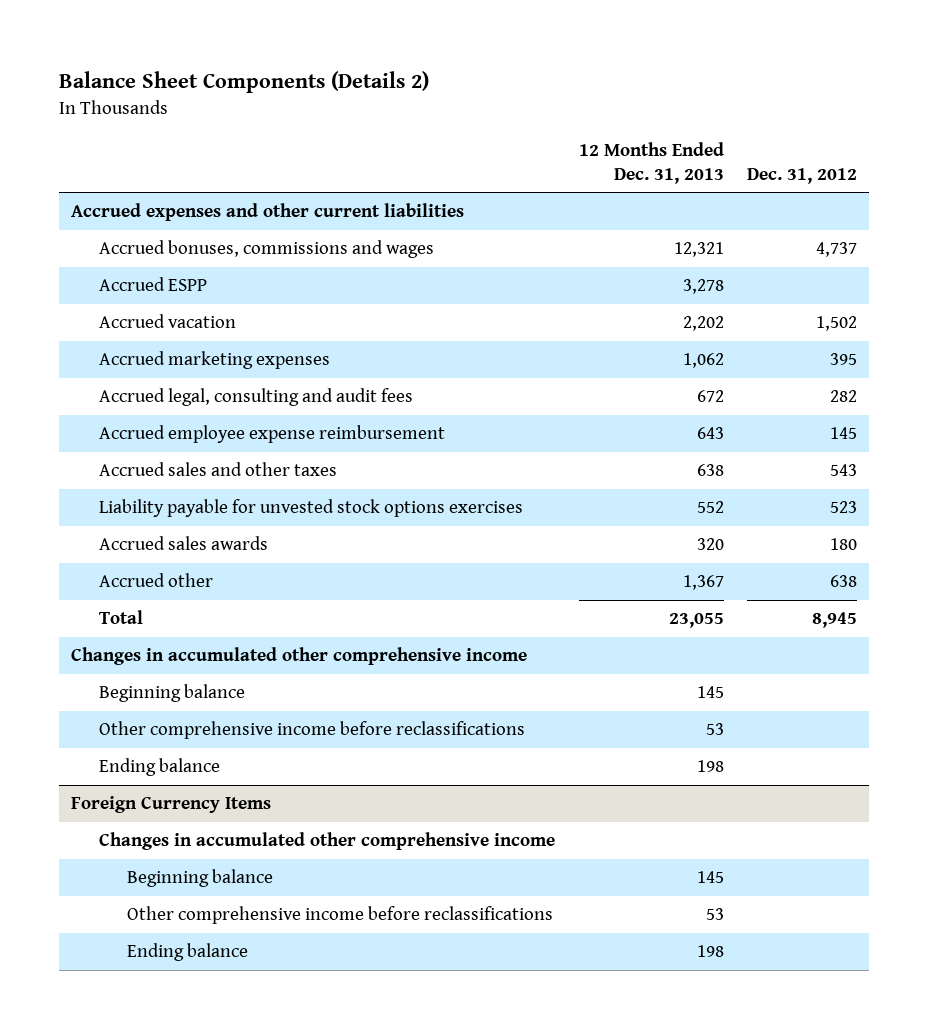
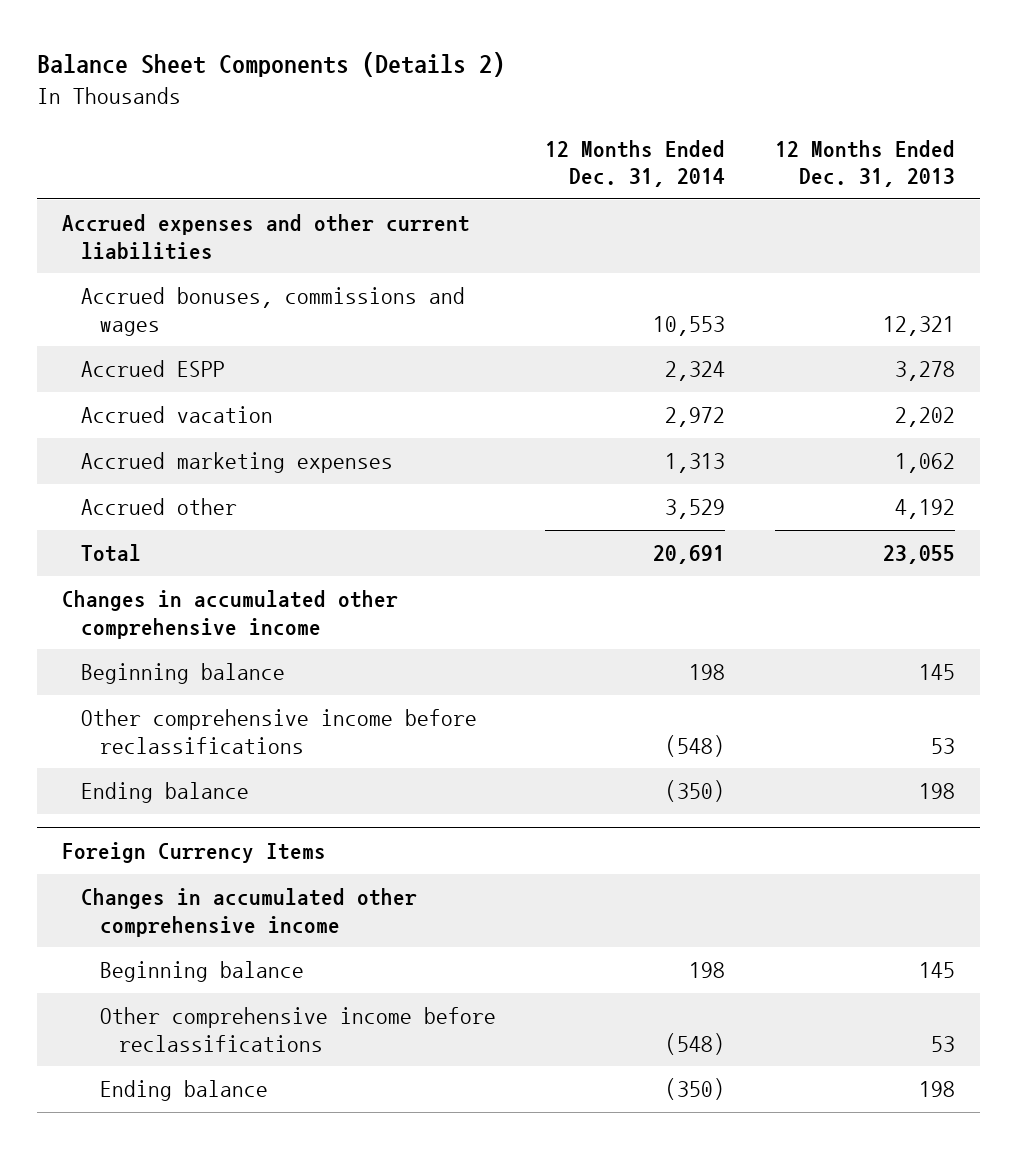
- | 12 Months Ended Dec. 31, 2013 | Dec. 31, 2012
+ | 12 Months Ended Dec. 31, 2014 | 12 Months Ended Dec. 31, 2013
- Accrued legal, consulting and audit fees | 672 | 282
- Accrued employee expense reimbursement | 643 | 145
- Accrued sales and other taxes | 638 | 543
- Liability payable for unvested stock options exercises | 552 | 523
- Accrued sales awards | 320 | 180
- Accrued other | 1,367 | 638
+ Accrued other | 3,529 | 4,192

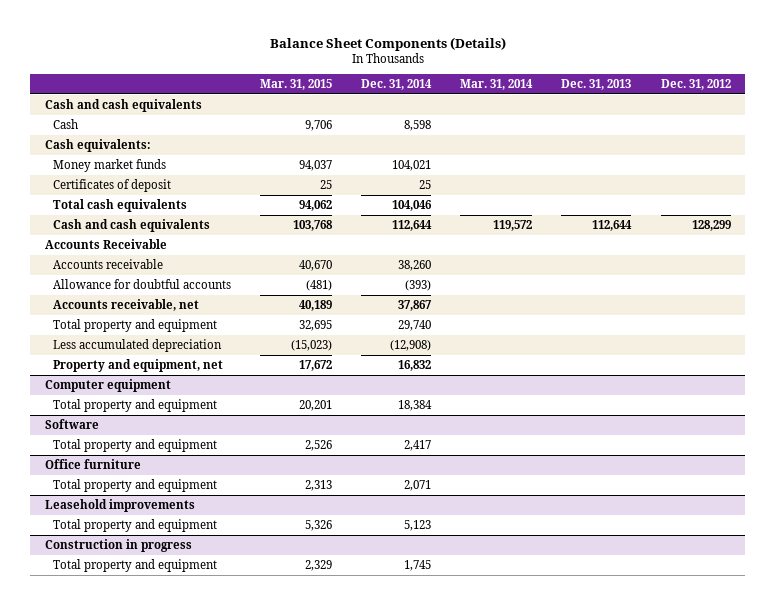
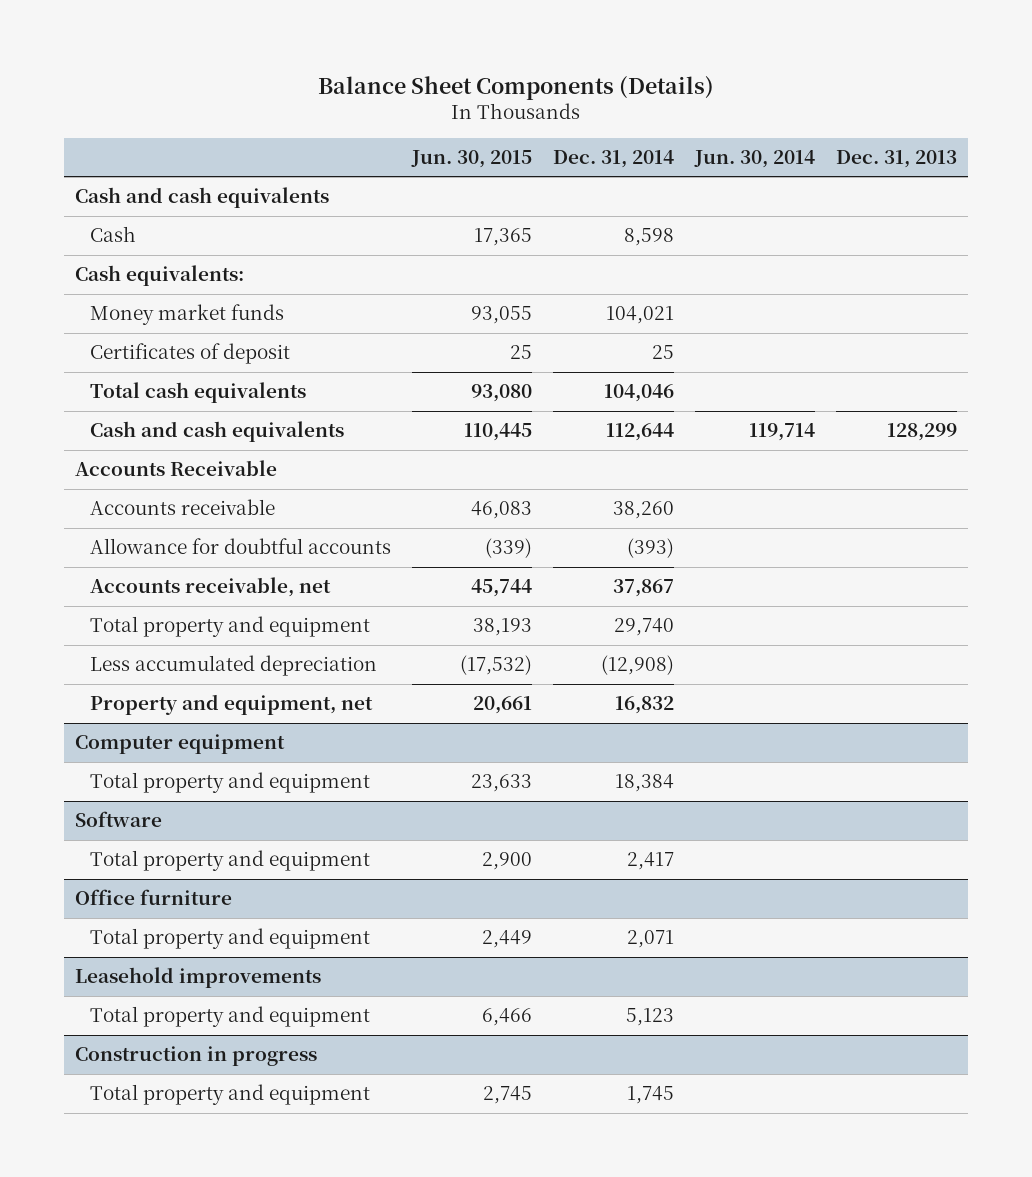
- | Mar. 31, 2015 | Dec. 31, 2014 | Mar. 31, 2014 | Dec. 31, 2013 | Dec. 31, 2012
+ | Jun. 30, 2015 | Dec. 31, 2014 | Jun. 30, 2014 | Dec. 31, 2013
- Cash and cash equivalents | 103,768 | 112,644 | 119,572 | 112,644 | 128,299
+ Cash and cash equivalents | 110,445 | 112,644 | 119,714 | 128,299

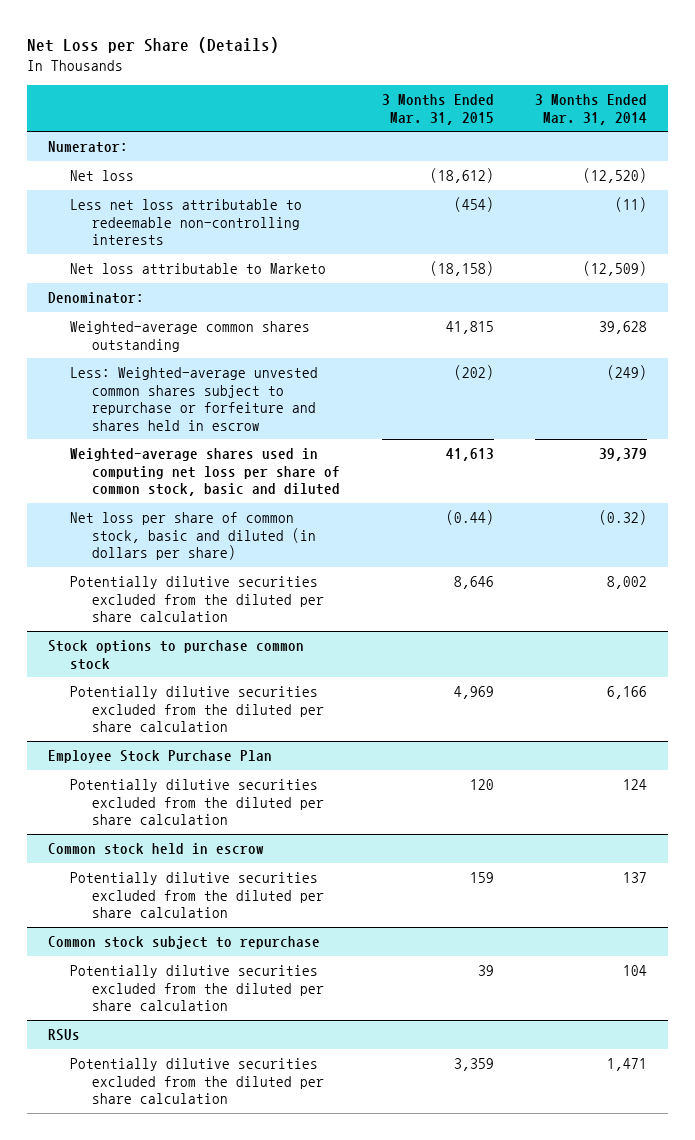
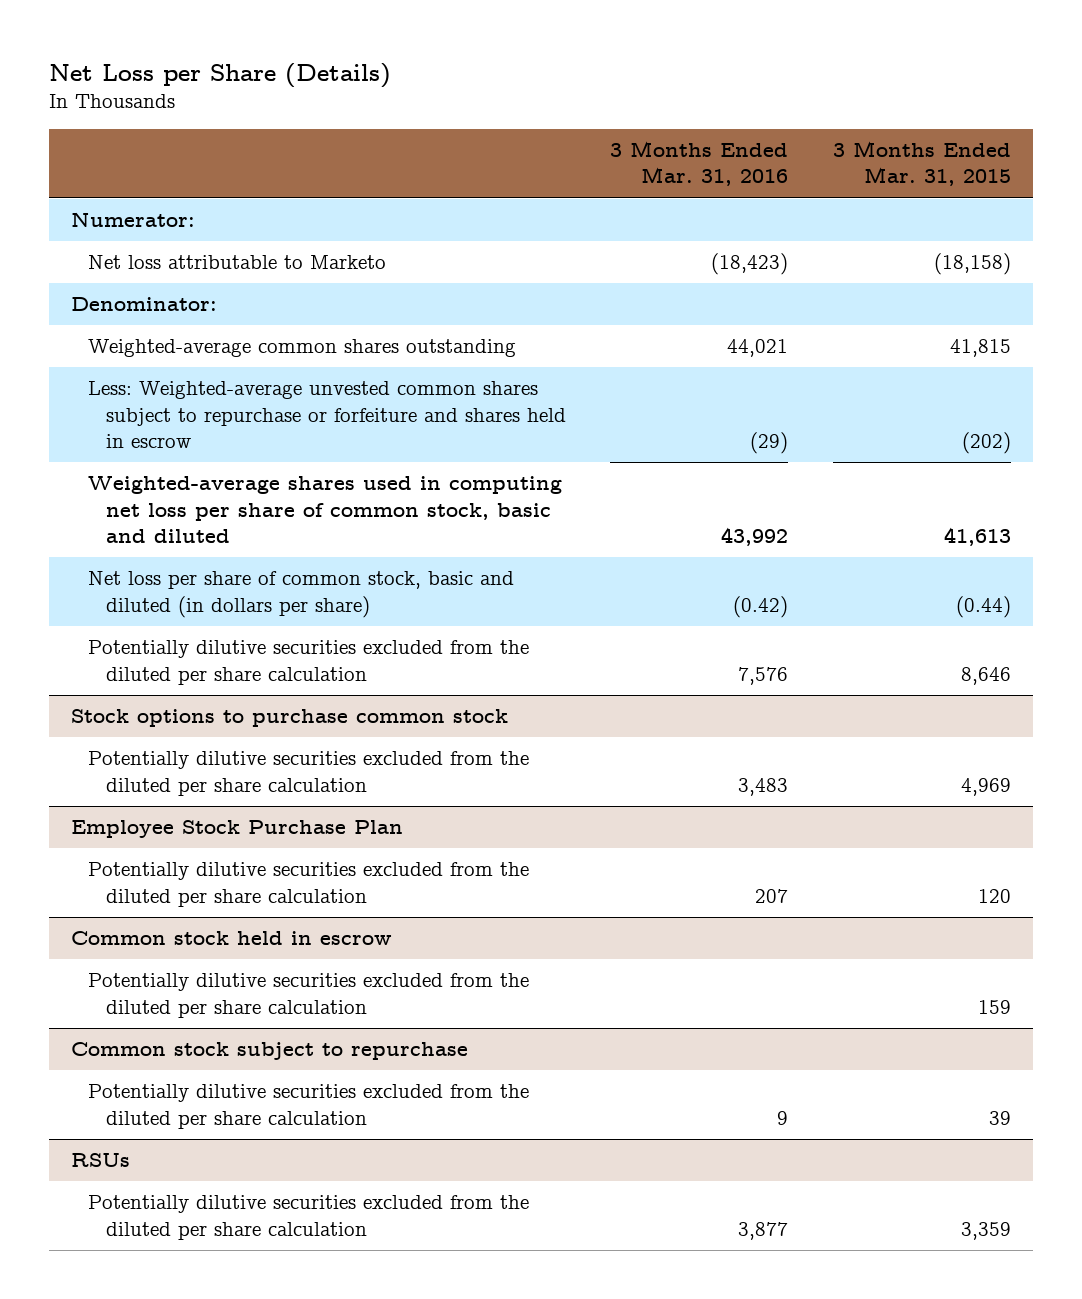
- | 3 Months Ended Mar. 31, 2015 | 3 Months Ended Mar. 31, 2014
+ | 3 Months Ended Mar. 31, 2016 | 3 Months Ended Mar. 31, 2015
- Net loss | (18,612) | (12,520)
- Less net loss attributable to redeemable non-controlling interests | (454) | (11)

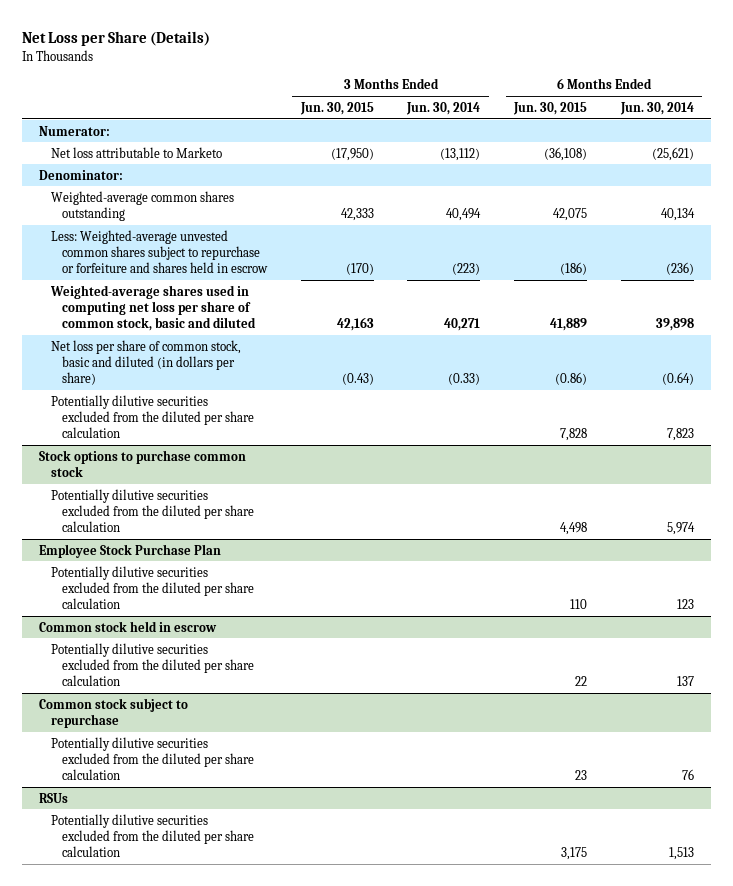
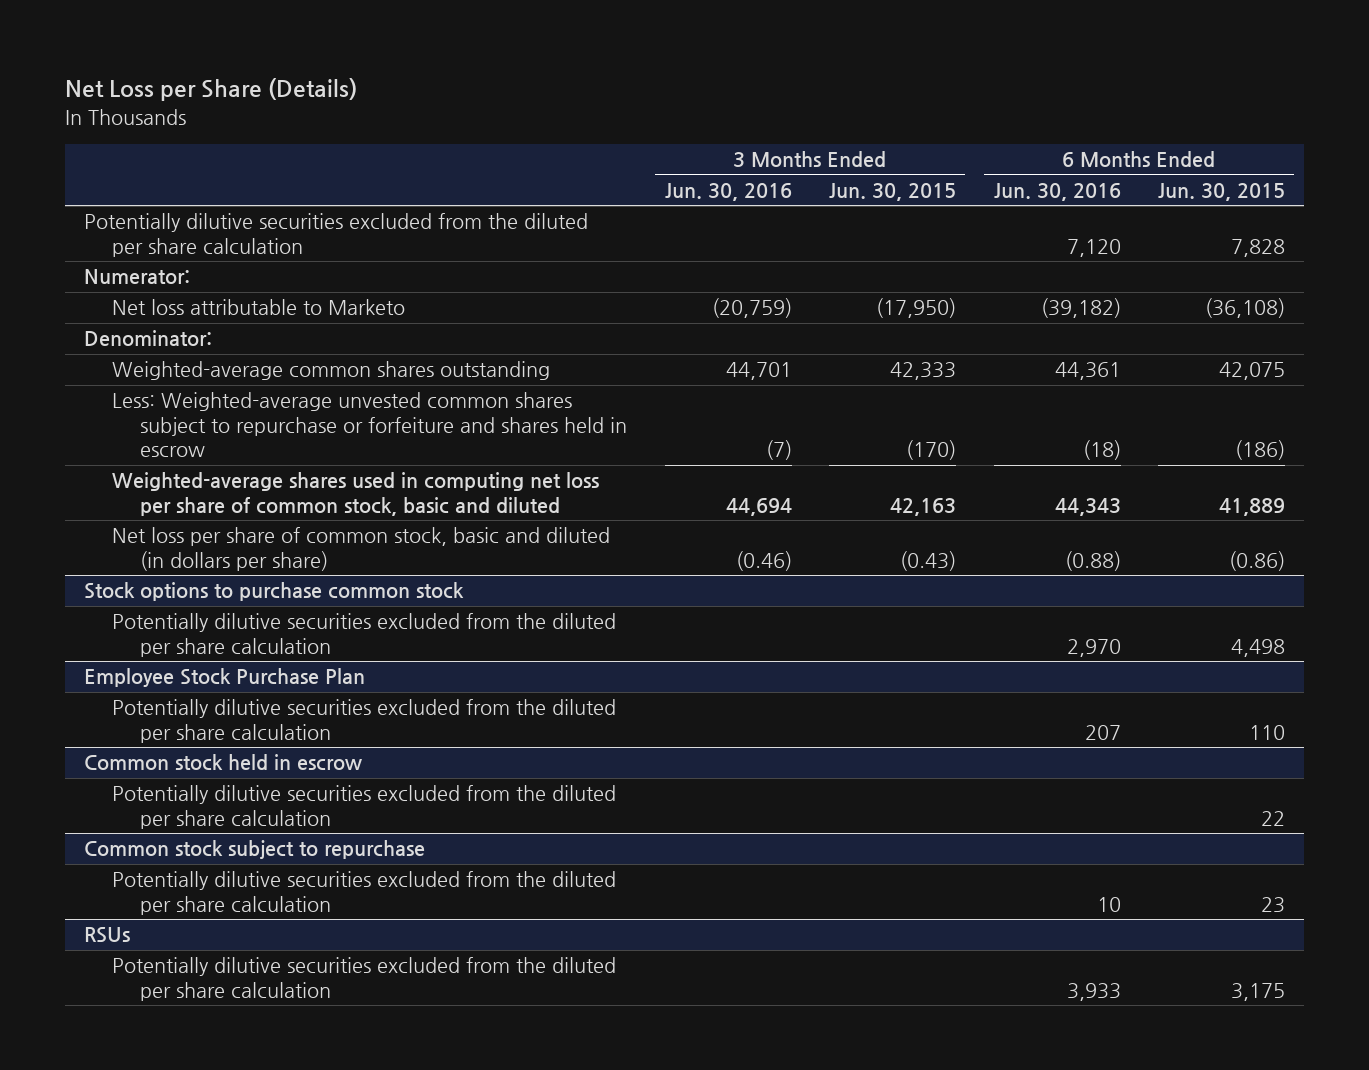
- | 3 Months Ended Jun. 30, 2015 | 3 Months Ended Jun. 30, 2014 | 6 Months Ended Jun. 30, 2015 | 6 Months Ended Jun. 30, 2014
+ | 3 Months Ended Jun. 30, 2016 | 3 Months Ended Jun. 30, 2015 | 6 Months Ended Jun. 30, 2016 | 6 Months Ended Jun. 30, 2015
moved up: Potentially dilutive securities excluded from the diluted per share calculation | | | 7,120 | 7,828

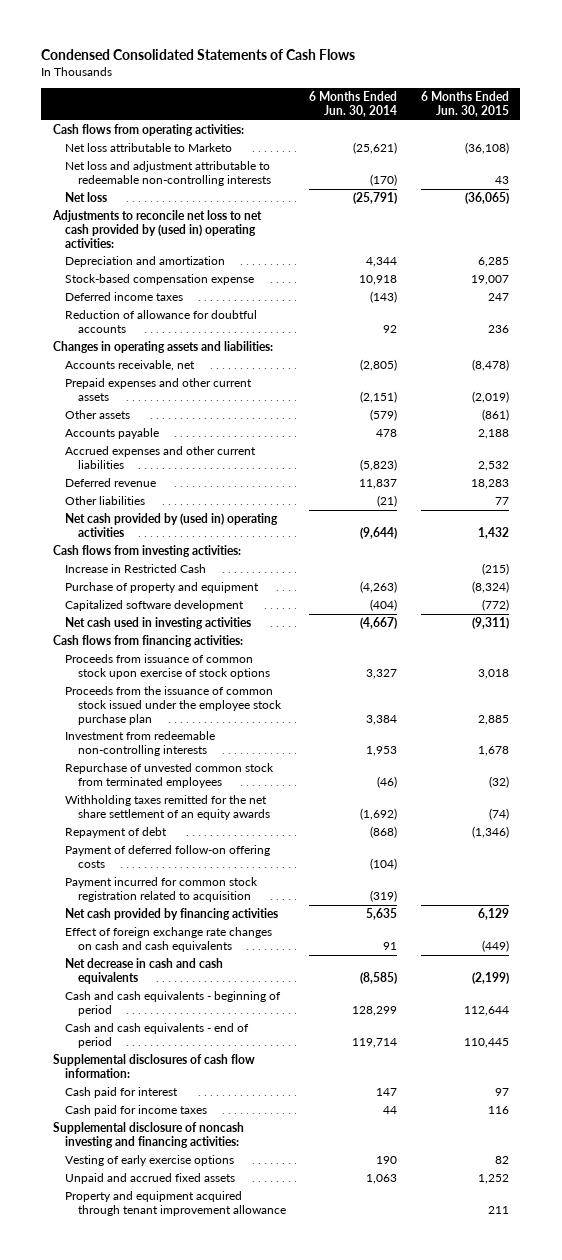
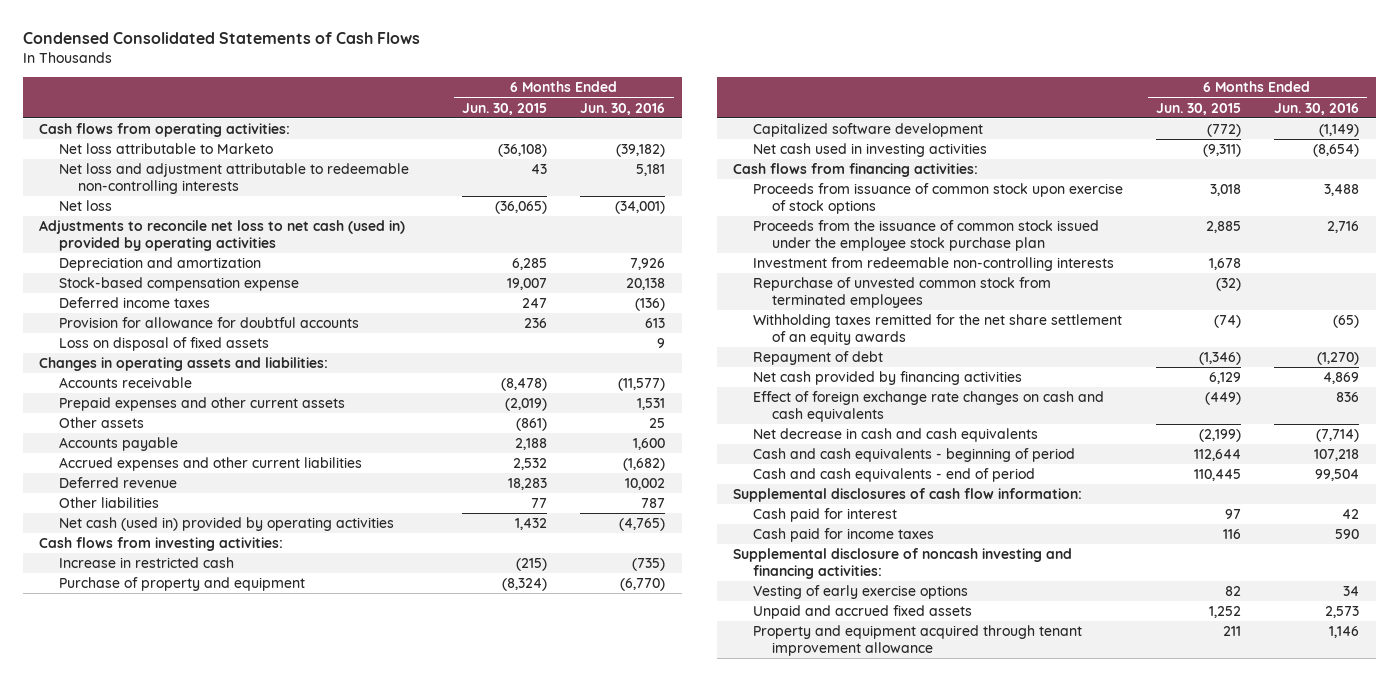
- | 6 Months Ended Jun. 30, 2014 | 6 Months Ended Jun. 30, 2015
+ | 6 Months Ended Jun. 30, 2015 | 6 Months Ended Jun. 30, 2016
- Adjustments to reconcile net loss to net cash provided by (used in) operating activities:
+ Adjustments to reconcile net loss to net cash (used in) provided by operating activities
- Reduction of allowance for doubtful accounts | 92 | 236
+ Provision for allowance for doubtful accounts | 236 | 613
+ Loss on disposal of fixed assets | | 9
- Accounts receivable, net | (2,805) | (8,478)
+ Accounts receivable | (8,478) | (11,577)
- Net cash provided by (used in) operating activities | (9,644) | 1,432
+ Net cash (used in) provided by operating activities | 1,432 | (4,765)
- Increase in Restricted Cash | | (215)
+ Increase in restricted cash | (215) | (735)
- Payment of deferred follow-on offering costs | (104) |
- Payment incurred for common stock registration related to acquisition | (319) |

